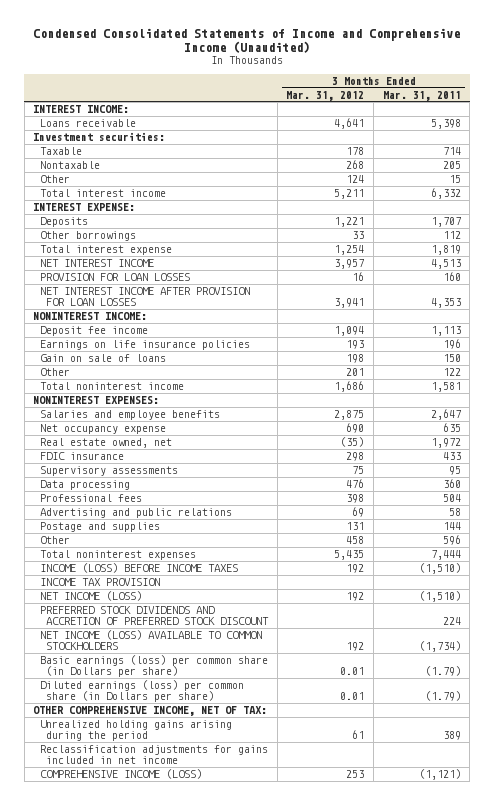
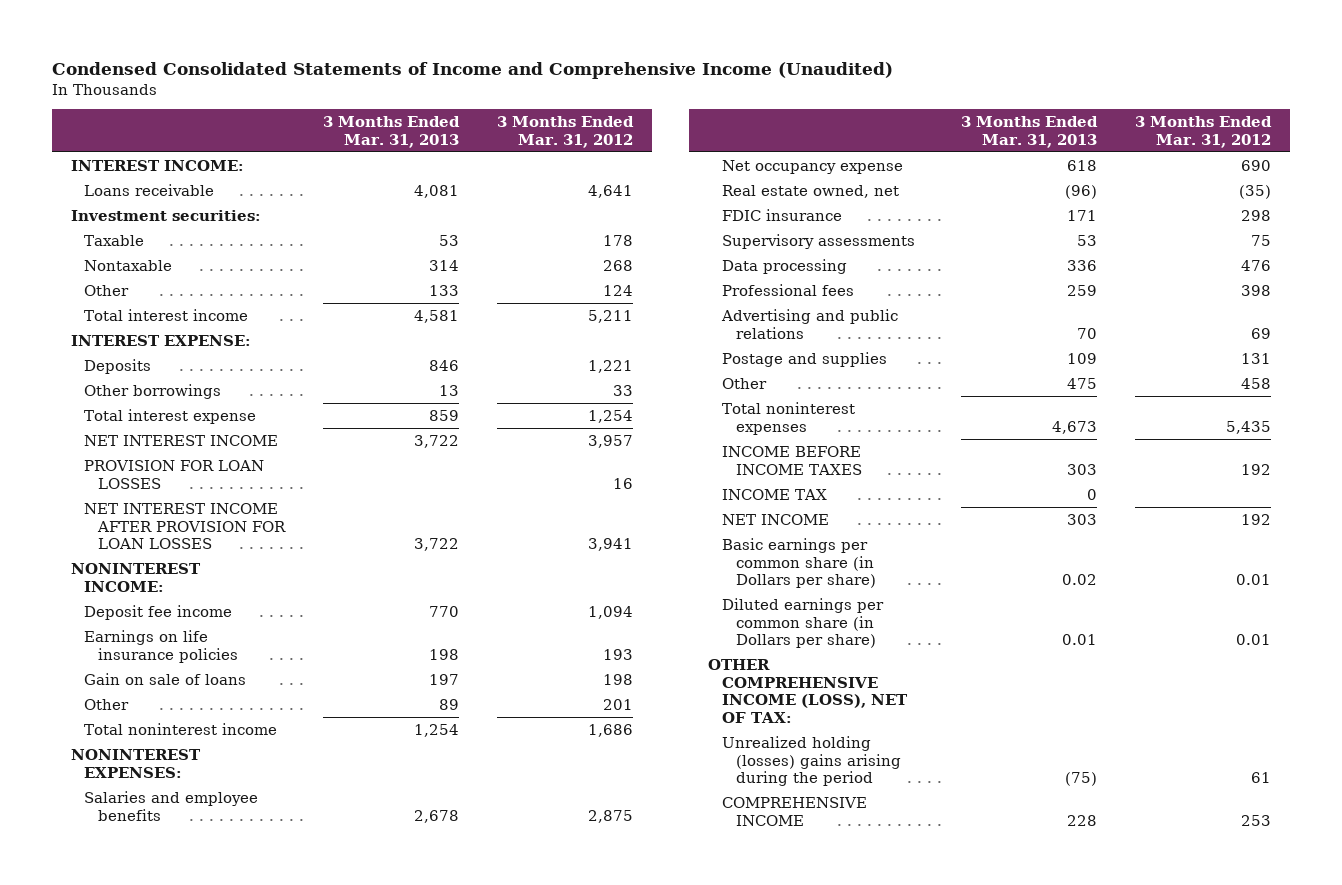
- | 3 Months Ended Mar. 31, 2012 | 3 Months Ended Mar. 31, 2011
+ | 3 Months Ended Mar. 31, 2013 | 3 Months Ended Mar. 31, 2012
- INCOME (LOSS) BEFORE INCOME TAXES | 192 | (1,510)
- INCOME TAX PROVISION
- NET INCOME (LOSS) | 192 | (1,510)
- PREFERRED STOCK DIVIDENDS AND ACCRETION OF PREFERRED STOCK DISCOUNT | | 224
- NET INCOME (LOSS) AVAILABLE TO COMMON STOCKHOLDERS | 192 | (1,734)
- Basic earnings (loss) per common share (in Dollars per share) | 0.01 | (1.79)
- Diluted earnings (loss) per common share (in Dollars per share) | 0.01 | (1.79)
- OTHER COMPREHENSIVE INCOME, NET OF TAX:
- Unrealized holding gains arising during the period | 61 | 389
- Reclassification adjustments for gains included in net income
- COMPREHENSIVE INCOME (LOSS) | 253 | (1,121)
+ INCOME BEFORE INCOME TAXES | 303 | 192
+ INCOME TAX | 0 |
+ NET INCOME | 303 | 192
+ Basic earnings per common share (in Dollars per share) | 0.02 | 0.01
+ Diluted earnings per common share (in Dollars per share) | 0.01 | 0.01
+ OTHER COMPREHENSIVE INCOME (LOSS), NET OF TAX:
+ Unrealized holding (losses) gains arising during the period | (75) | 61
+ COMPREHENSIVE INCOME | 228 | 253

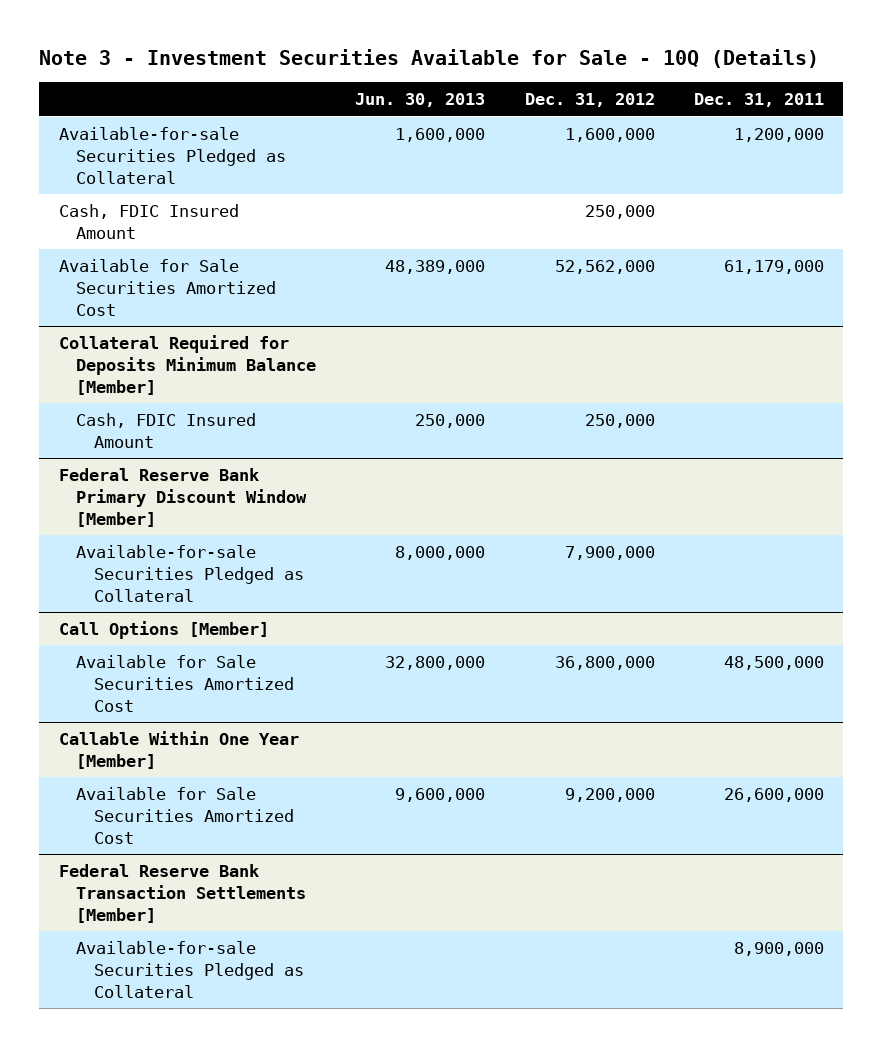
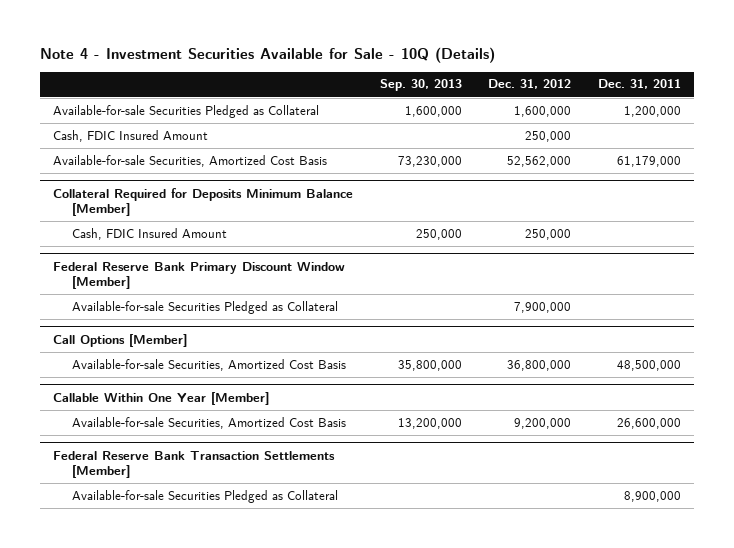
- Note 3 - Investment Securities Available for Sale - 10Q (Details)
+ Note 4 - Investment Securities Available for Sale - 10Q (Details)
- | Jun. 30, 2013 | Dec. 31, 2012 | Dec. 31, 2011
+ | Sep. 30, 2013 | Dec. 31, 2012 | Dec. 31, 2011
- Available for Sale Securities Amortized Cost | 48,389,000 | 52,562,000 | 61,179,000
+ Available-for-sale Securities, Amortized Cost Basis | 73,230,000 | 52,562,000 | 61,179,000
@ Call Options [Member]
- Available for Sale Securities Amortized Cost | 32,800,000 | 36,800,000 | 48,500,000
+ Available-for-sale Securities, Amortized Cost Basis | 35,800,000 | 36,800,000 | 48,500,000
@ Callable Within One Year [Member]
- Available for Sale Securities Amortized Cost | 9,600,000 | 9,200,000 | 26,600,000
+ Available-for-sale Securities, Amortized Cost Basis | 13,200,000 | 9,200,000 | 26,600,000

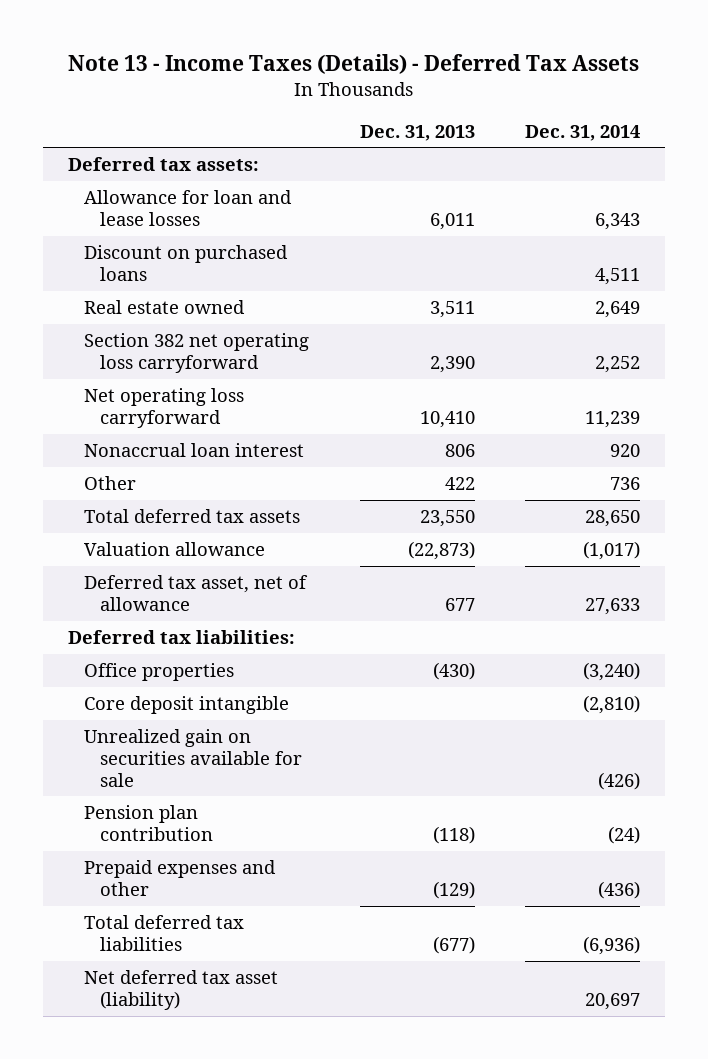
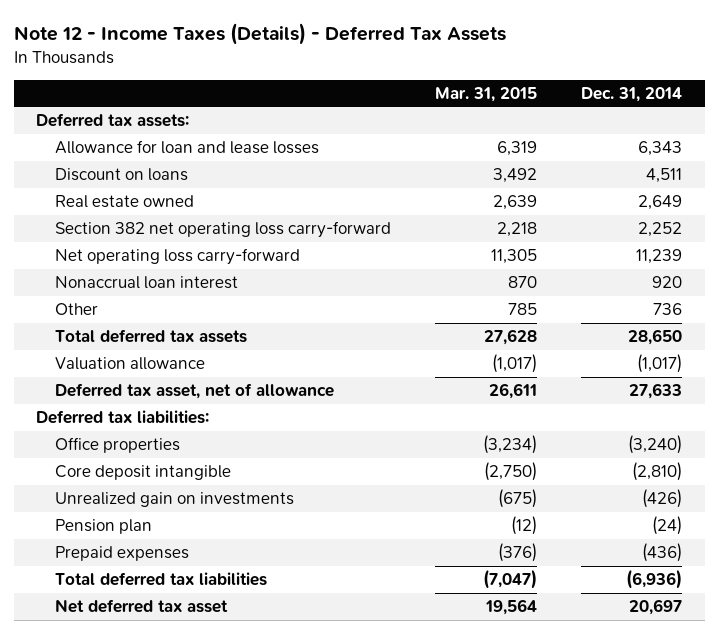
- Note 13 - Income Taxes (Details) - Deferred Tax Assets
+ Note 12 - Income Taxes (Details) - Deferred Tax Assets
- | Dec. 31, 2013 | Dec. 31, 2014
+ | Mar. 31, 2015 | Dec. 31, 2014
- Discount on purchased loans | | 4,511
+ Discount on loans | 3,492 | 4,511
- Section 382 net operating loss carryforward | 2,390 | 2,252
- Net operating loss carryforward | 10,410 | 11,239
+ Section 382 net operating loss carry-forward | 2,218 | 2,252
+ Net operating loss carry-forward | 11,305 | 11,239
- Unrealized gain on securities available for sale | | (426)
- Pension plan contribution | (118) | (24)
- Prepaid expenses and other | (129) | (436)
+ Unrealized gain on investments | (675) | (426)
+ Pension plan | (12) | (24)
+ Prepaid expenses | (376) | (436)
- Net deferred tax asset (liability) | | 20,697
+ Net deferred tax asset | 19,564 | 20,697

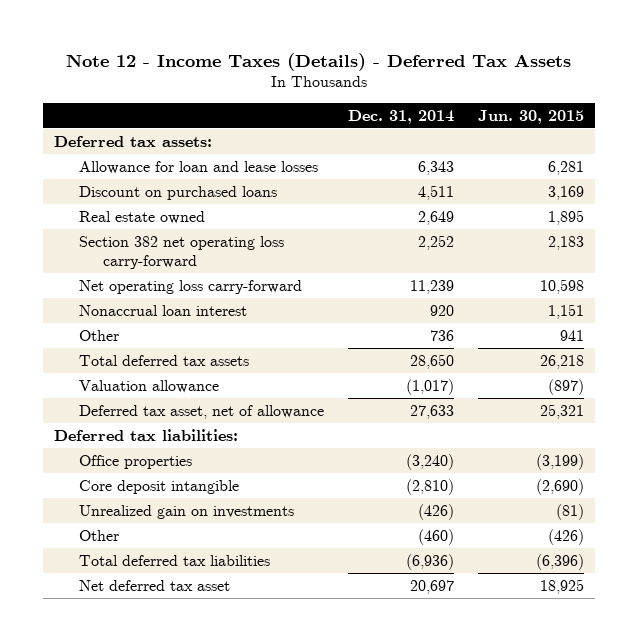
- | Mar. 31, 2015 | Dec. 31, 2014
+ | Dec. 31, 2014 | Jun. 30, 2015
- Discount on loans | 3,492 | 4,511
+ Discount on purchased loans | 4,511 | 3,169
- Pension plan | (12) | (24)
- Prepaid expenses | (376) | (436)
+ Other | (460) | (426)

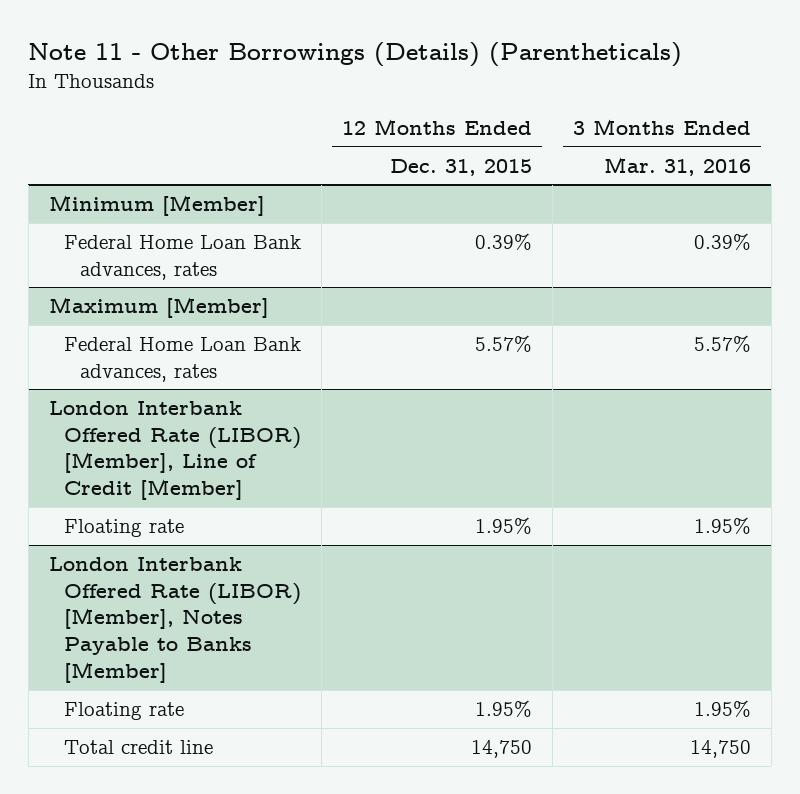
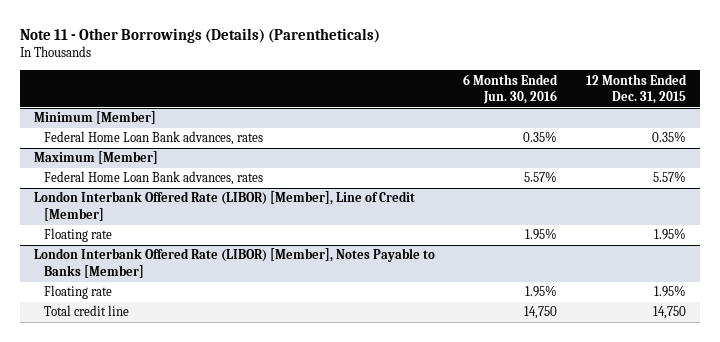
- | 12 Months Ended Dec. 31, 2015 | 3 Months Ended Mar. 31, 2016
+ | 6 Months Ended Jun. 30, 2016 | 12 Months Ended Dec. 31, 2015
@ Minimum [Member]
- Federal Home Loan Bank advances, rates | 0.39% | 0.39%
+ Federal Home Loan Bank advances, rates | 0.35% | 0.35%

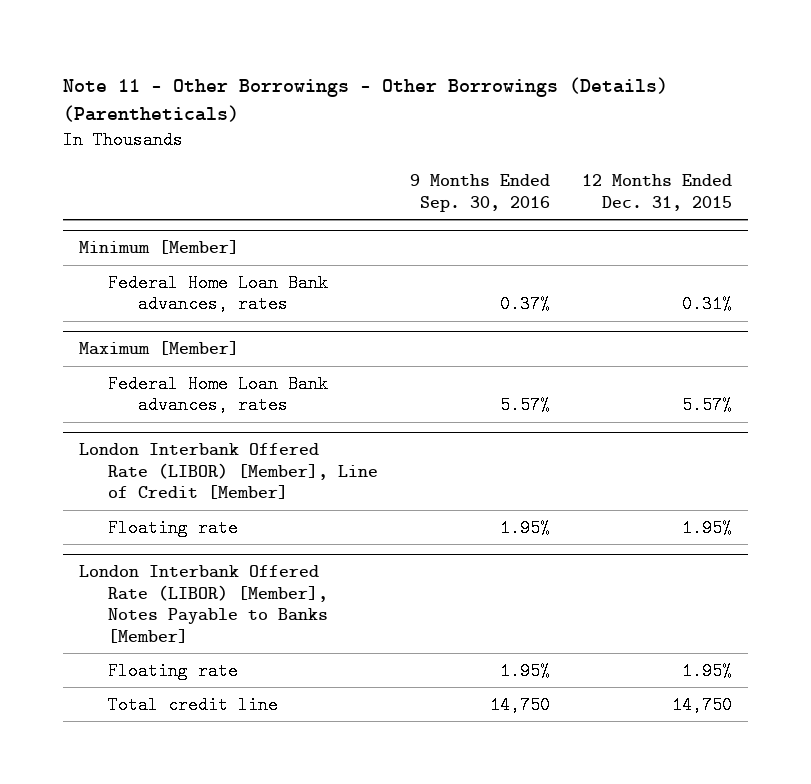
- Note 11 - Other Borrowings (Details) (Parentheticals)
+ Note 11 - Other Borrowings - Other Borrowings (Details) (Parentheticals)
- | 6 Months Ended Jun. 30, 2016 | 12 Months Ended Dec. 31, 2015
+ | 9 Months Ended Sep. 30, 2016 | 12 Months Ended Dec. 31, 2015
@ Minimum [Member]
- Federal Home Loan Bank advances, rates | 0.35% | 0.35%
+ Federal Home Loan Bank advances, rates | 0.37% | 0.31%

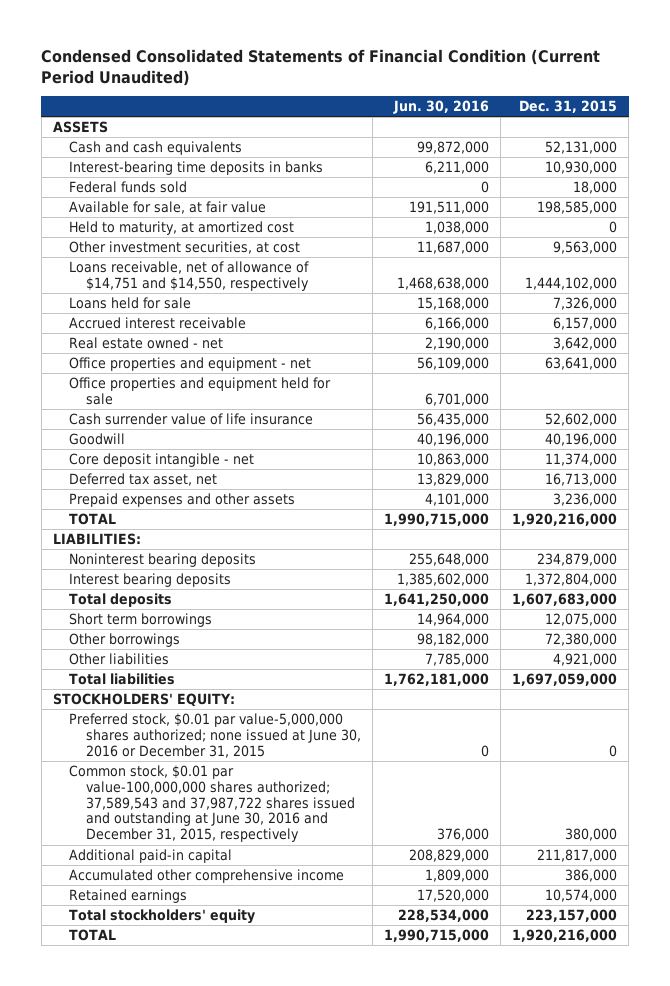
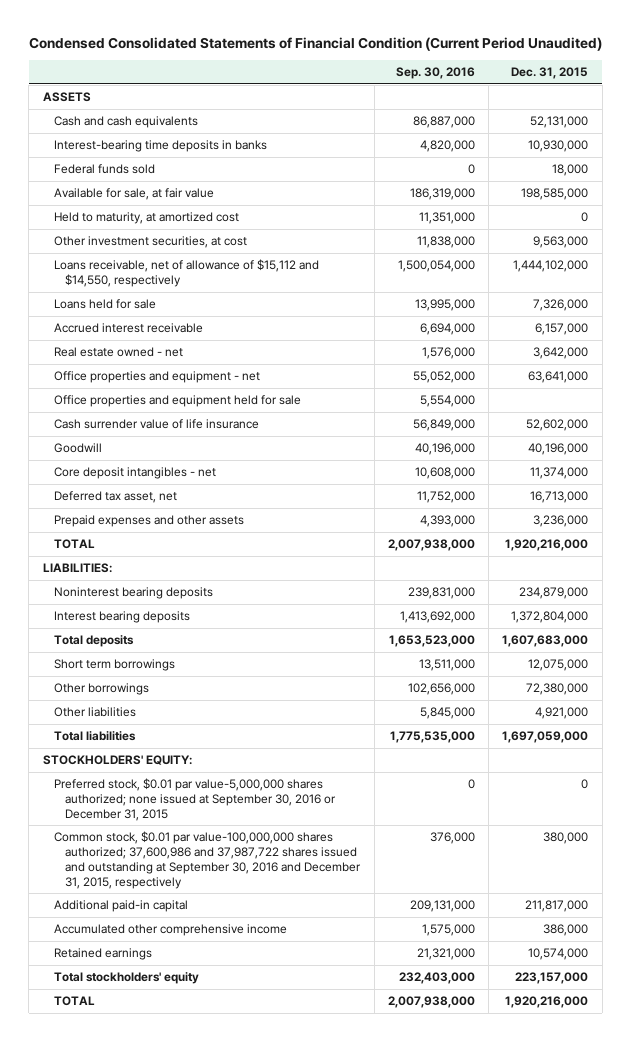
- | Jun. 30, 2016 | Dec. 31, 2015
+ | Sep. 30, 2016 | Dec. 31, 2015
- Loans receivable, net of allowance of $14,751 and $14,550, respectively | 1,468,638,000 | 1,444,102,000
+ Loans receivable, net of allowance of $15,112 and $14,550, respectively | 1,500,054,000 | 1,444,102,000
- Core deposit intangible - net | 10,863,000 | 11,374,000
+ Core deposit intangibles - net | 10,608,000 | 11,374,000
- Preferred stock, $0.01 par value-5,000,000 shares authorized; none issued at June 30, 2016 or December 31, 2015 | 0 | 0
- Common stock, $0.01 par value-100,000,000 shares authorized; 37,589,543 and 37,987,722 shares issued and outstanding at June 30, 2016 and December 31, 2015, respectively | 376,000 | 380,000
+ Preferred stock, $0.01 par value-5,000,000 shares authorized; none issued at September 30, 2016 or December 31, 2015 | 0 | 0
+ Common stock, $0.01 par value-100,000,000 shares authorized; 37,600,986 and 37,987,722 shares issued and outstanding at September 30, 2016 and December 31, 2015, respectively | 376,000 | 380,000

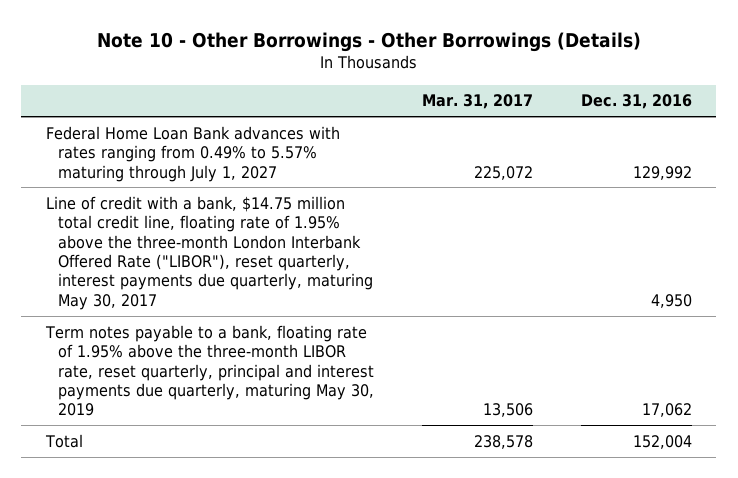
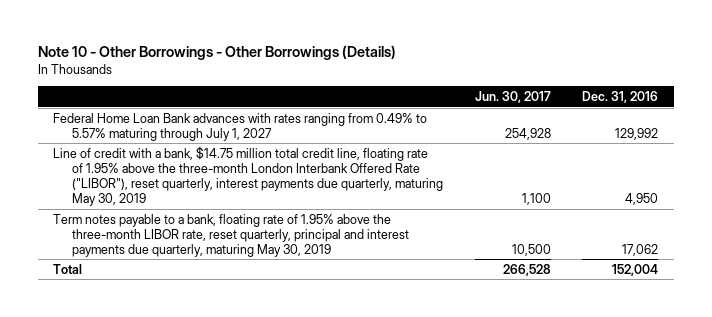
- | Mar. 31, 2017 | Dec. 31, 2016
+ | Jun. 30, 2017 | Dec. 31, 2016
- Line of credit with a bank, $14.75 million total credit line, floating rate of 1.95% above the three-month London Interbank Offered Rate ("LIBOR"), reset quarterly, interest payments due quarterly, maturing May 30, 2017 | | 4,950
+ Line of credit with a bank, $14.75 million total credit line, floating rate of 1.95% above the three-month London Interbank Offered Rate ("LIBOR"), reset quarterly, interest payments due quarterly, maturing May 30, 2019 | 1,100 | 4,950

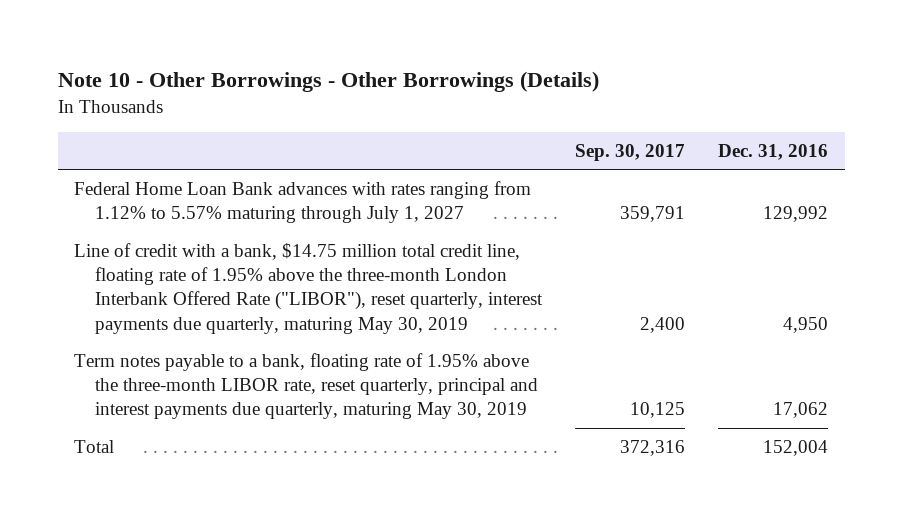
- | Jun. 30, 2017 | Dec. 31, 2016
+ | Sep. 30, 2017 | Dec. 31, 2016
- Federal Home Loan Bank advances with rates ranging from 0.49% to 5.57% maturing through July 1, 2027 | 254,928 | 129,992
+ Federal Home Loan Bank advances with rates ranging from 1.12% to 5.57% maturing through July 1, 2027 | 359,791 | 129,992

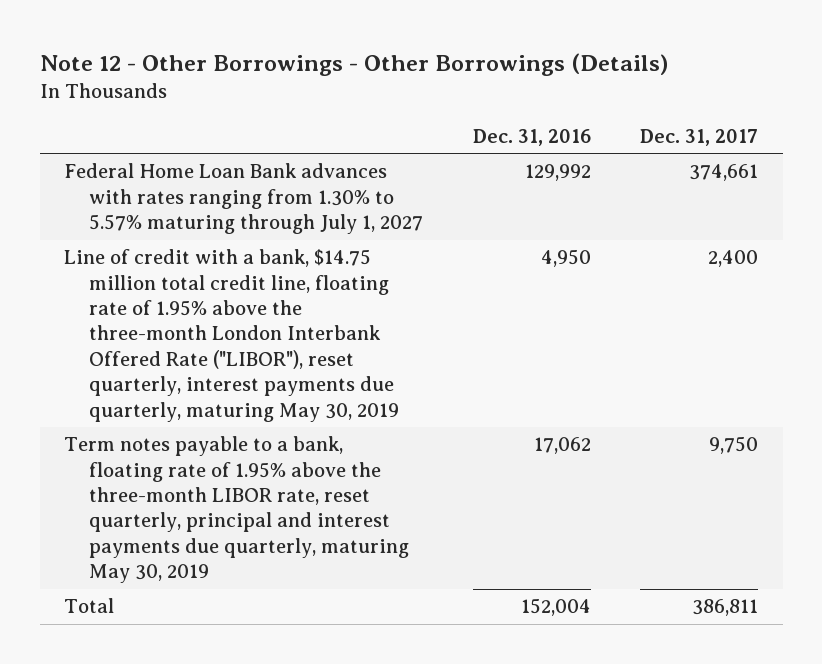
- Note 10 - Other Borrowings - Other Borrowings (Details)
+ Note 12 - Other Borrowings - Other Borrowings (Details)
- | Sep. 30, 2017 | Dec. 31, 2016
+ | Dec. 31, 2016 | Dec. 31, 2017
- Federal Home Loan Bank advances with rates ranging from 1.12% to 5.57% maturing through July 1, 2027 | 359,791 | 129,992
+ Federal Home Loan Bank advances with rates ranging from 1.30% to 5.57% maturing through July 1, 2027 | 129,992 | 374,661

